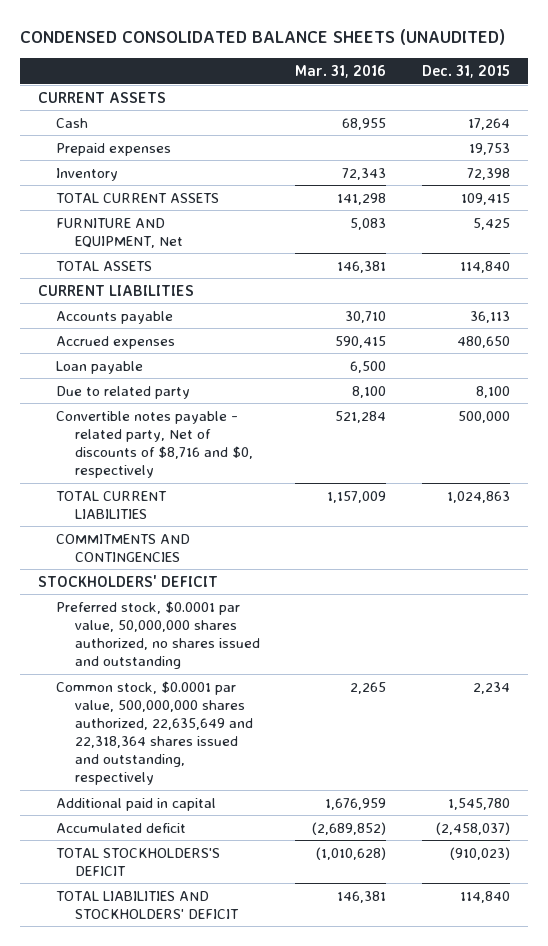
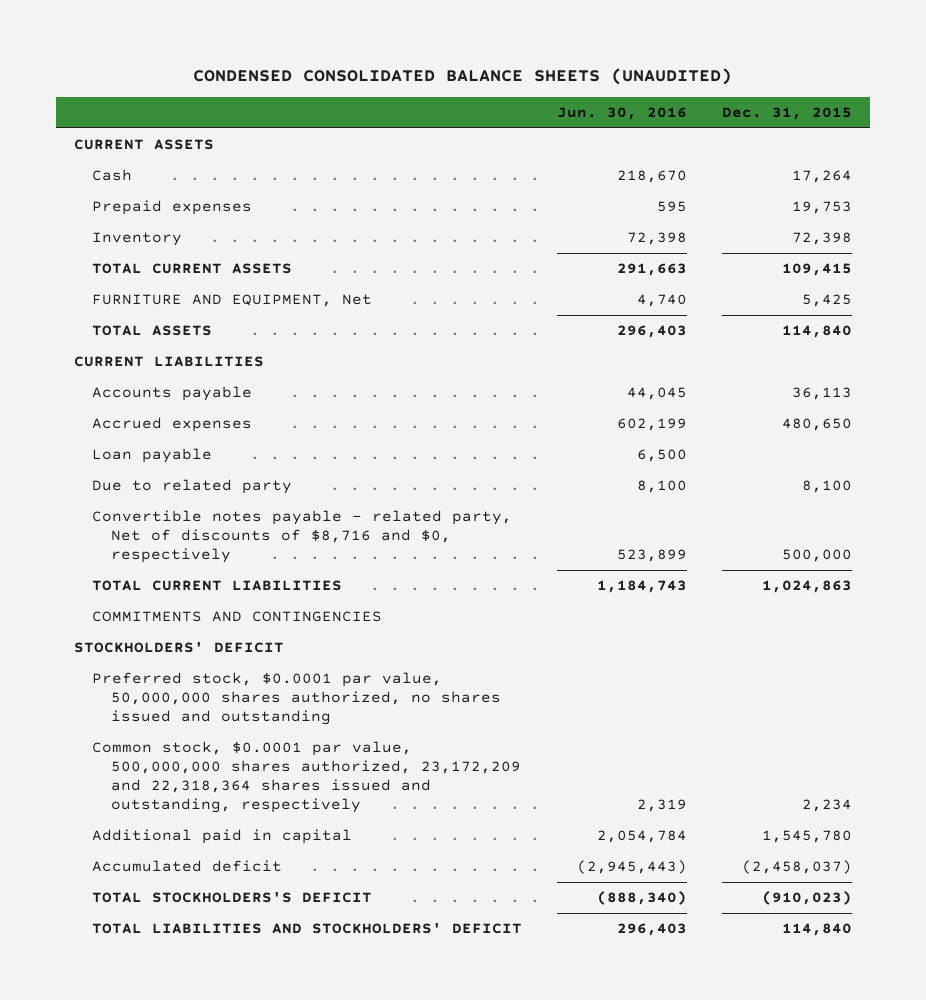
- | Mar. 31, 2016 | Dec. 31, 2015
+ | Jun. 30, 2016 | Dec. 31, 2015
- Common stock, $0.0001 par value, 500,000,000 shares authorized, 22,635,649 and 22,318,364 shares issued and outstanding, respectively | 2,265 | 2,234
+ Common stock, $0.0001 par value, 500,000,000 shares authorized, 23,172,209 and 22,318,364 shares issued and outstanding, respectively | 2,319 | 2,234

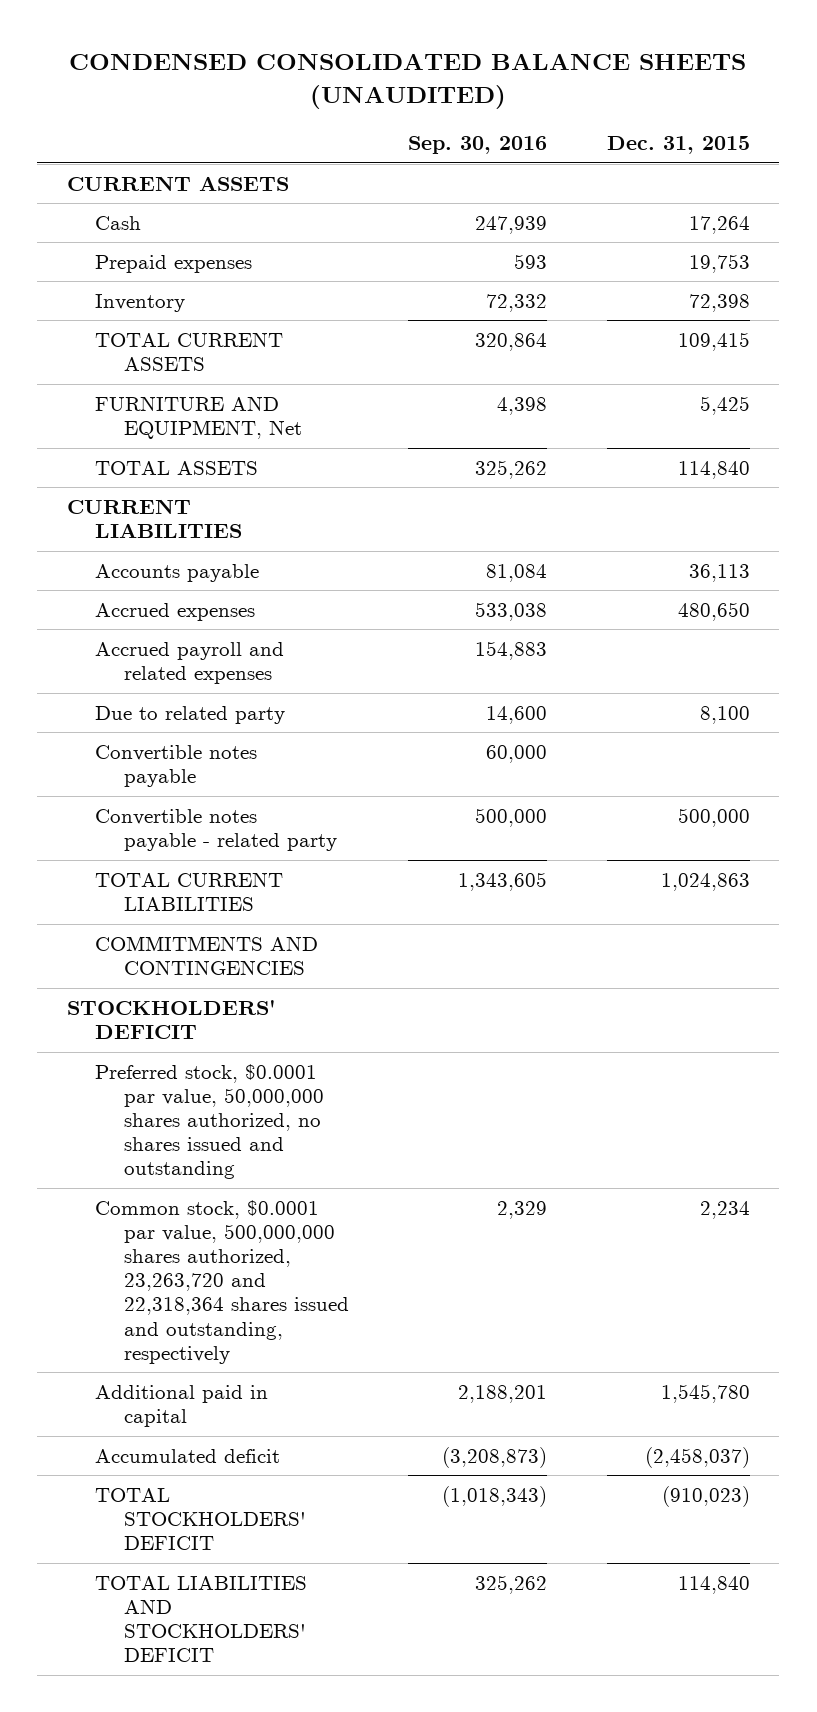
- | Jun. 30, 2016 | Dec. 31, 2015
+ | Sep. 30, 2016 | Dec. 31, 2015
- Loan payable | 6,500 |
+ Accrued payroll and related expenses | 154,883 |
- Convertible notes payable - related party, Net of discounts of $8,716 and $0, respectively | 523,899 | 500,000
+ Convertible notes payable | 60,000 |
+ Convertible notes payable - related party | 500,000 | 500,000
- Common stock, $0.0001 par value, 500,000,000 shares authorized, 23,172,209 and 22,318,364 shares issued and outstanding, respectively | 2,319 | 2,234
+ Common stock, $0.0001 par value, 500,000,000 shares authorized, 23,263,720 and 22,318,364 shares issued and outstanding, respectively | 2,329 | 2,234
- TOTAL STOCKHOLDERS'S DEFICIT | (888,340) | (910,023)
+ TOTAL STOCKHOLDERS' DEFICIT | (1,018,343) | (910,023)

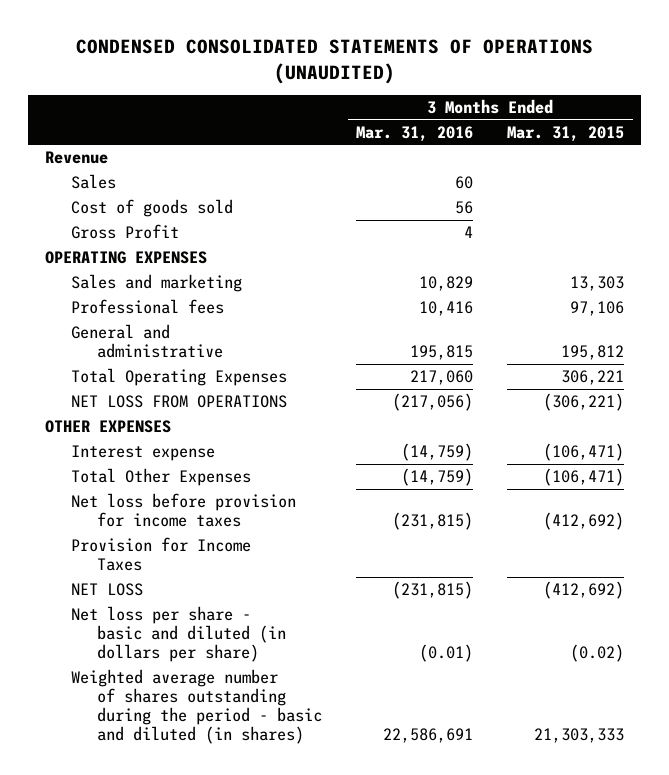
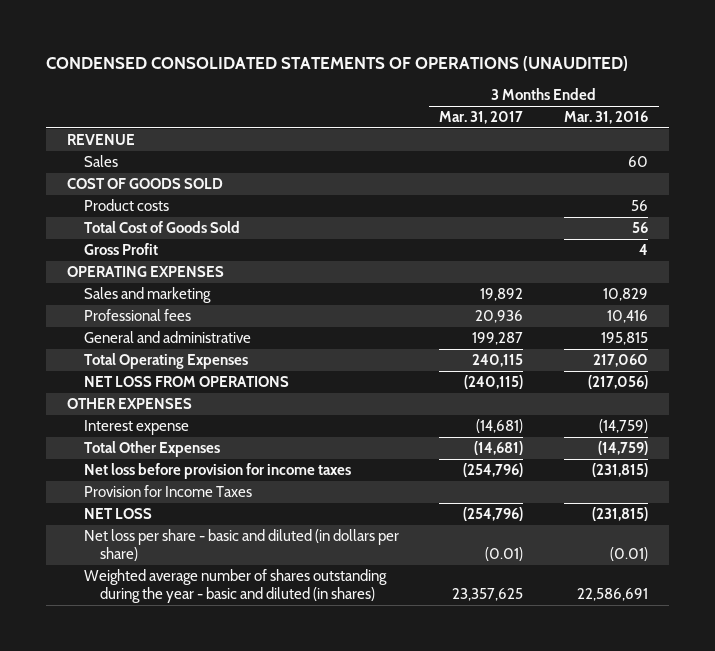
- | 3 Months Ended Mar. 31, 2016 | 3 Months Ended Mar. 31, 2015
+ | 3 Months Ended Mar. 31, 2017 | 3 Months Ended Mar. 31, 2016
- Revenue
+ REVENUE
- Cost of goods sold | 56 |
+ COST OF GOODS SOLD
+ Product costs | | 56
+ Total Cost of Goods Sold | | 56
- Weighted average number of shares outstanding during the period - basic and diluted (in shares) | 22,586,691 | 21,303,333
+ Weighted average number of shares outstanding during the year - basic and diluted (in shares) | 23,357,625 | 22,586,691

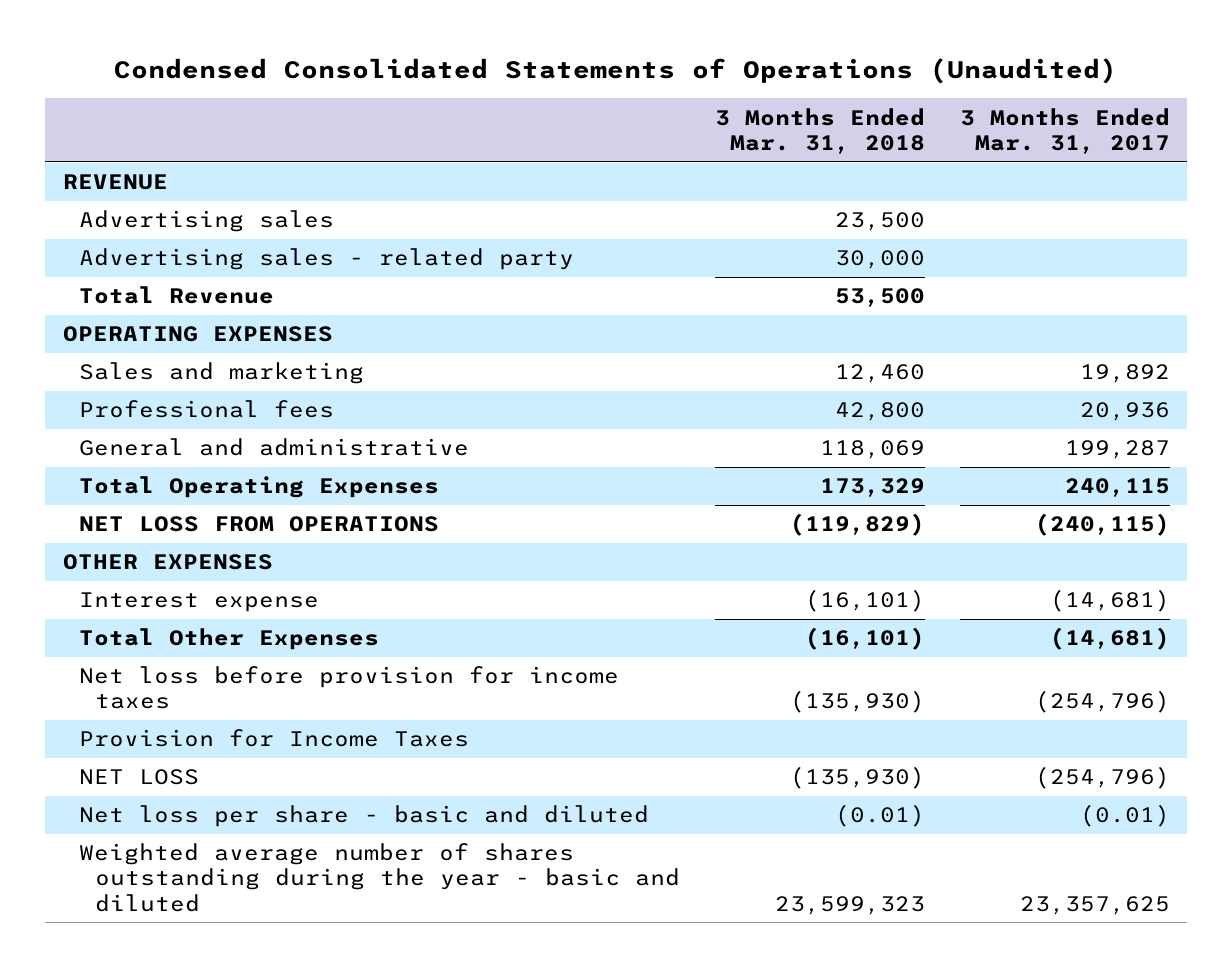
- CONDENSED CONSOLIDATED STATEMENTS OF OPERATIONS (UNAUDITED)
+ Condensed Consolidated Statements of Operations (Unaudited)
- | 3 Months Ended Mar. 31, 2017 | 3 Months Ended Mar. 31, 2016
+ | 3 Months Ended Mar. 31, 2018 | 3 Months Ended Mar. 31, 2017
- Sales | | 60
- COST OF GOODS SOLD
- Product costs | | 56
- Total Cost of Goods Sold | | 56
- Gross Profit | | 4
+ Advertising sales | 23,500 |
+ Advertising sales - related party | 30,000 |
+ Total Revenue | 53,500 |
- Net loss per share - basic and diluted (in dollars per share) | (0.01) | (0.01)
- Weighted average number of shares outstanding during the year - basic and diluted (in shares) | 23,357,625 | 22,586,691
+ Net loss per share - basic and diluted | (0.01) | (0.01)
+ Weighted average number of shares outstanding during the year - basic and diluted | 23,599,323 | 23,357,625

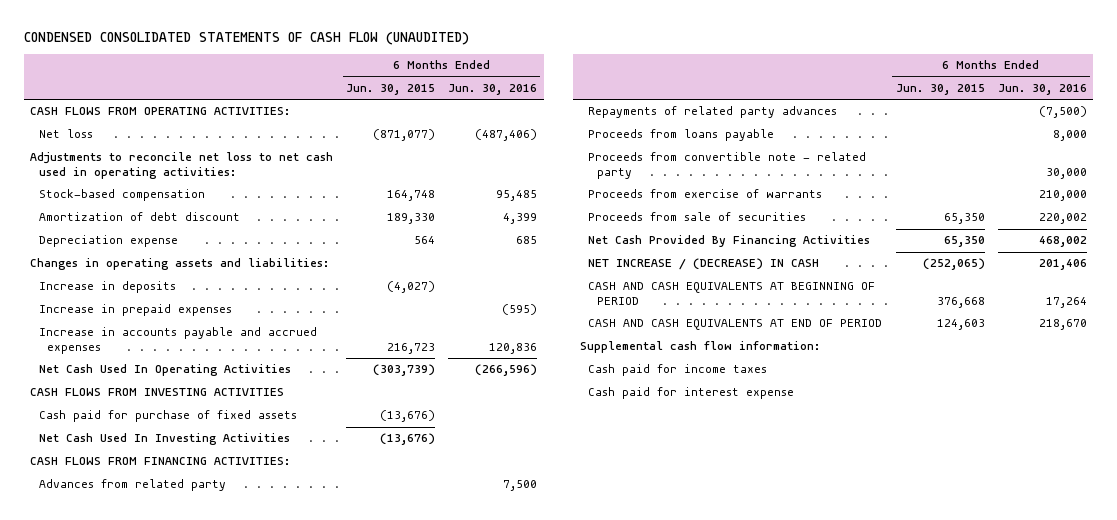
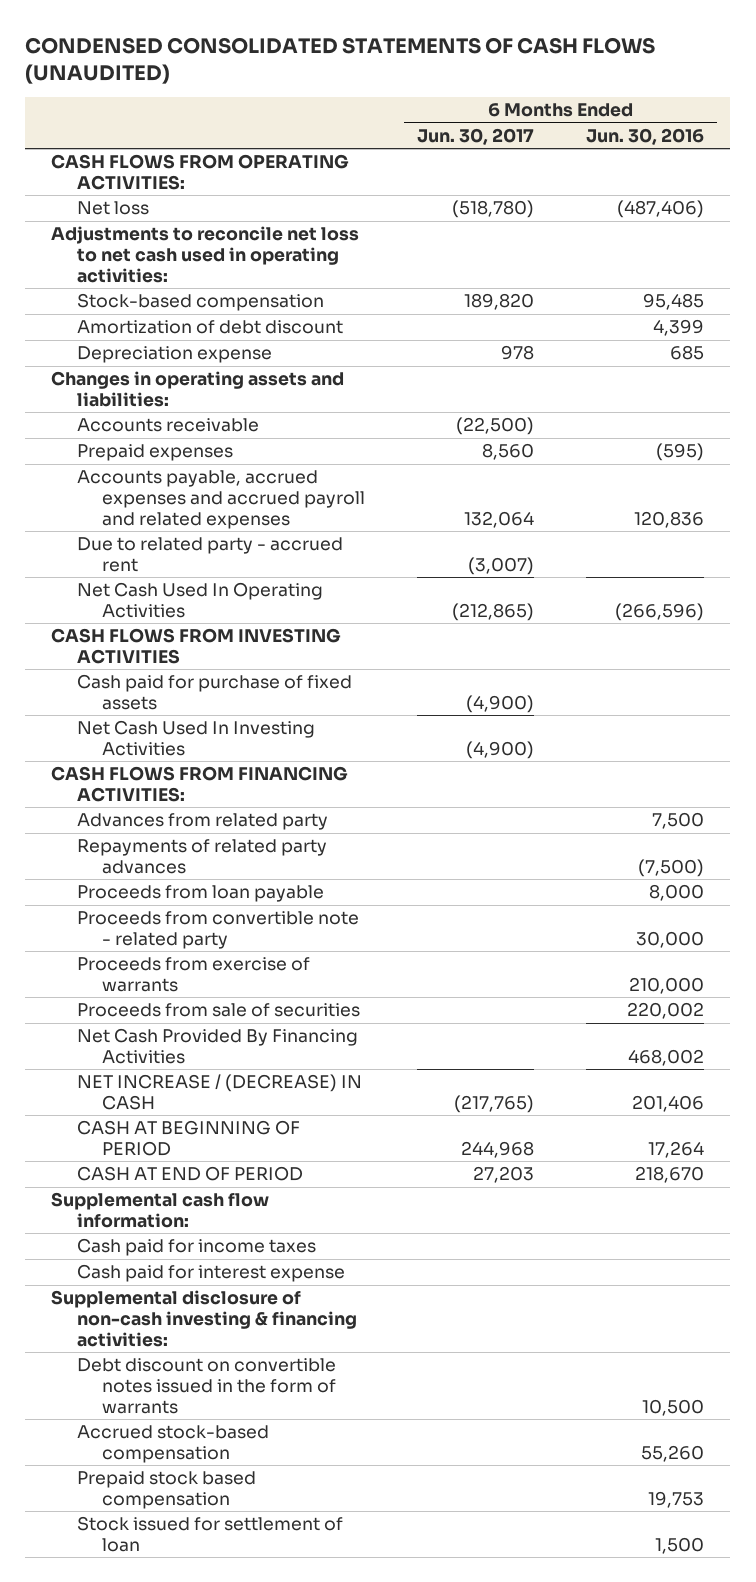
- CONDENSED CONSOLIDATED STATEMENTS OF CASH FLOW (UNAUDITED)
+ CONDENSED CONSOLIDATED STATEMENTS OF CASH FLOWS (UNAUDITED)
- | 6 Months Ended Jun. 30, 2015 | 6 Months Ended Jun. 30, 2016
+ | 6 Months Ended Jun. 30, 2017 | 6 Months Ended Jun. 30, 2016
- Increase in deposits | (4,027) |
- Increase in prepaid expenses | | (595)
- Increase in accounts payable and accrued expenses | 216,723 | 120,836
+ Accounts receivable | (22,500) |
+ Prepaid expenses | 8,560 | (595)
+ Accounts payable, accrued expenses and accrued payroll and related expenses | 132,064 | 120,836
+ Due to related party - accrued rent | (3,007) |
- Proceeds from loans payable | | 8,000
+ Proceeds from loan payable | | 8,000
- CASH AND CASH EQUIVALENTS AT BEGINNING OF PERIOD | 376,668 | 17,264
- CASH AND CASH EQUIVALENTS AT END OF PERIOD | 124,603 | 218,670
+ CASH AT BEGINNING OF PERIOD | 244,968 | 17,264
+ CASH AT END OF PERIOD | 27,203 | 218,670
+ Supplemental disclosure of non-cash investing & financing activities:
+ Debt discount on convertible notes issued in the form of warrants | | 10,500
+ Accrued stock-based compensation | | 55,260
+ Prepaid stock based compensation | | 19,753
+ Stock issued for settlement of loan | | 1,500

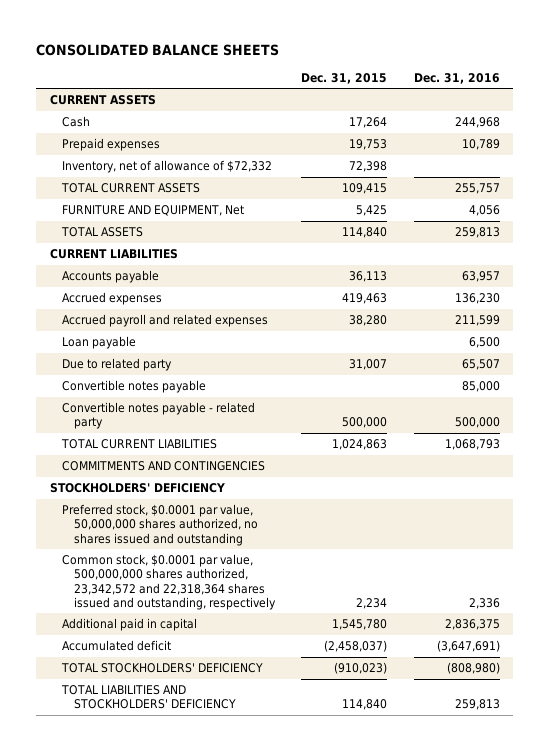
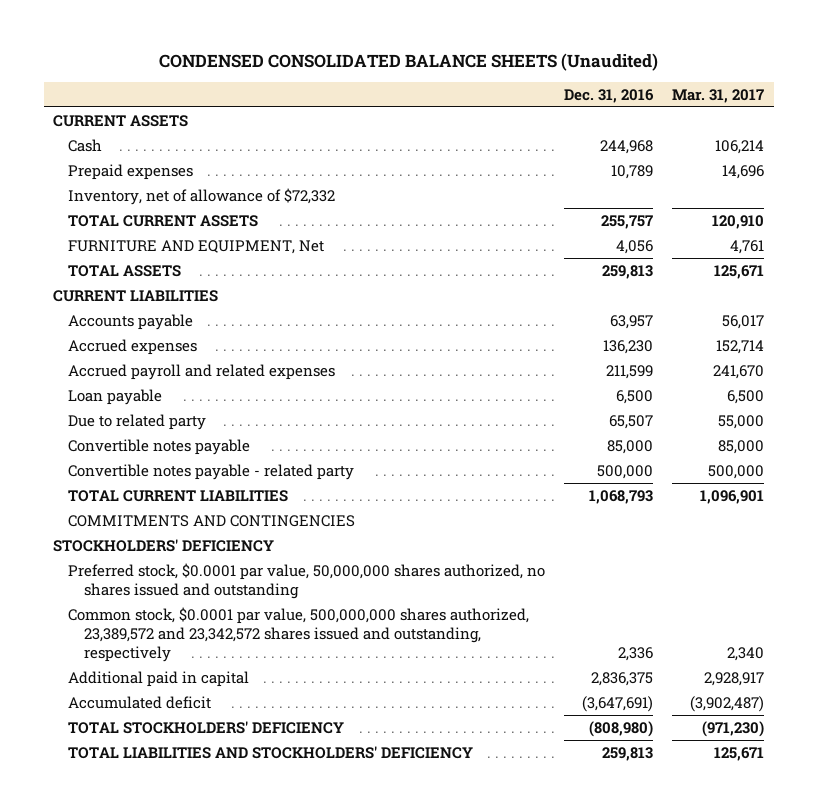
- CONSOLIDATED BALANCE SHEETS
+ CONDENSED CONSOLIDATED BALANCE SHEETS (Unaudited)
- | Dec. 31, 2015 | Dec. 31, 2016
+ | Dec. 31, 2016 | Mar. 31, 2017
- Common stock, $0.0001 par value, 500,000,000 shares authorized, 23,342,572 and 22,318,364 shares issued and outstanding, respectively | 2,234 | 2,336
+ Common stock, $0.0001 par value, 500,000,000 shares authorized, 23,389,572 and 23,342,572 shares issued and outstanding, respectively | 2,336 | 2,340

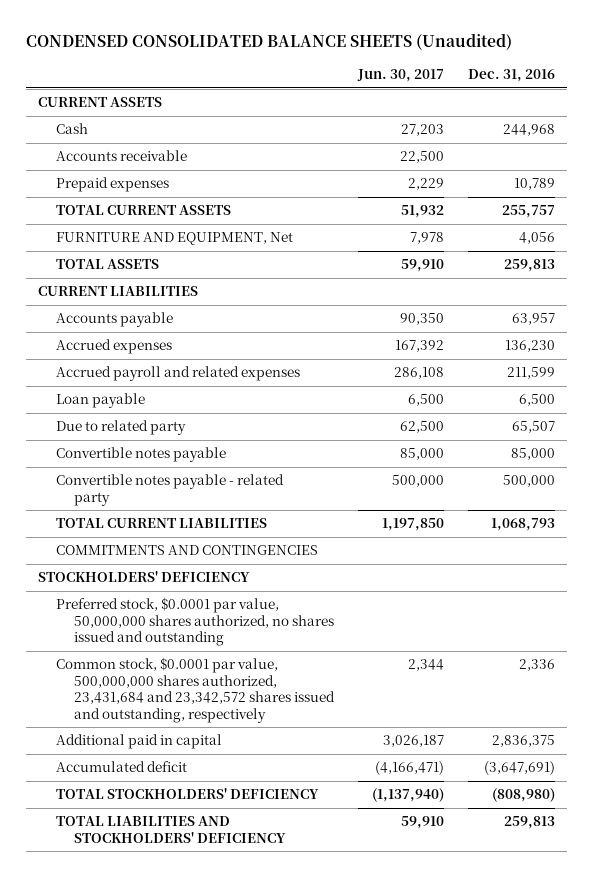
- | Dec. 31, 2016 | Mar. 31, 2017
+ | Jun. 30, 2017 | Dec. 31, 2016
+ Accounts receivable | 22,500 |
- Inventory, net of allowance of $72,332
- Common stock, $0.0001 par value, 500,000,000 shares authorized, 23,389,572 and 23,342,572 shares issued and outstanding, respectively | 2,336 | 2,340
+ Common stock, $0.0001 par value, 500,000,000 shares authorized, 23,431,684 and 23,342,572 shares issued and outstanding, respectively | 2,344 | 2,336

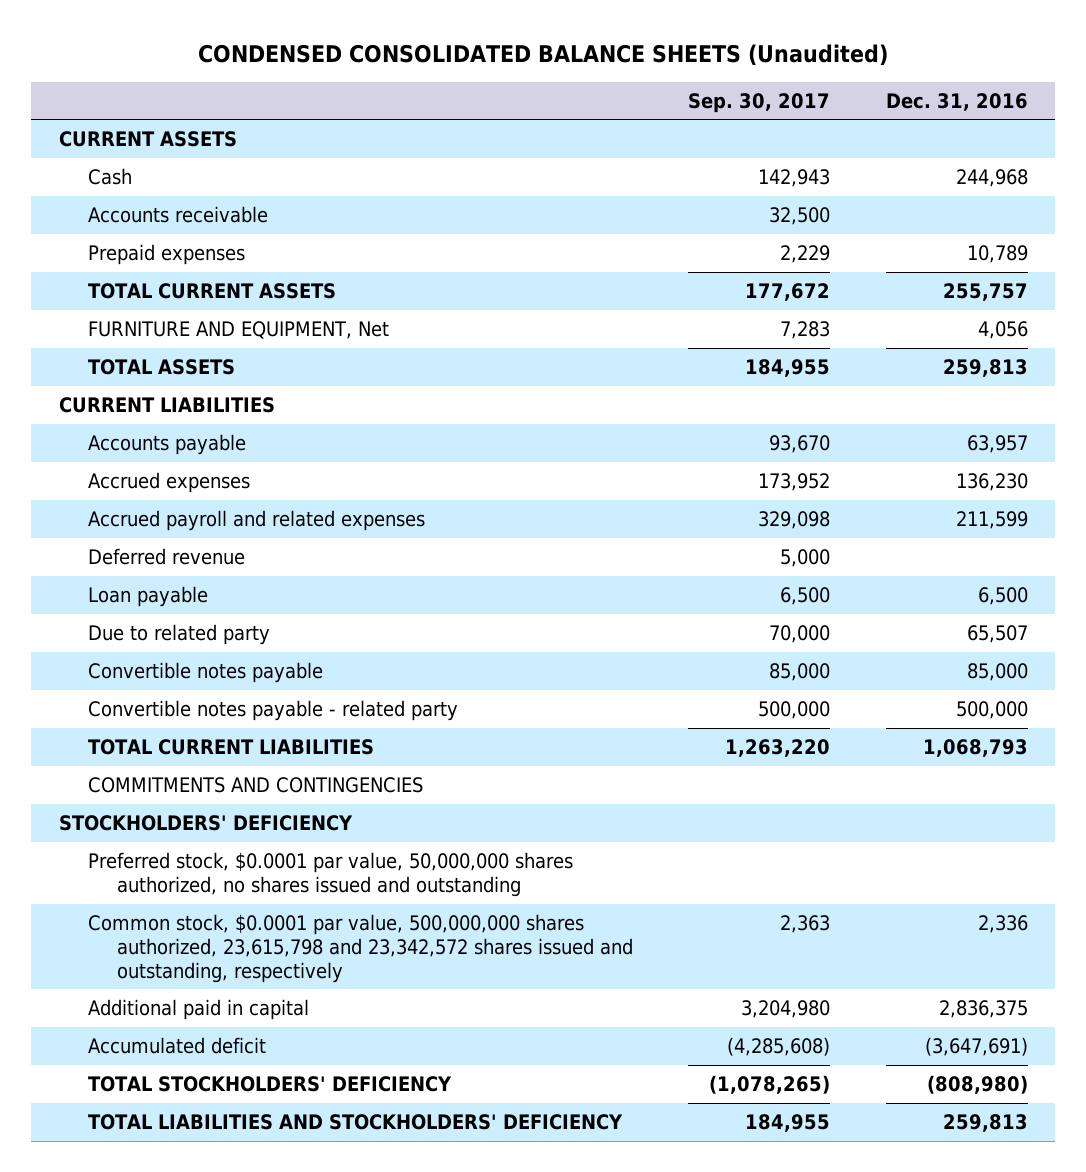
- | Jun. 30, 2017 | Dec. 31, 2016
+ | Sep. 30, 2017 | Dec. 31, 2016
+ Deferred revenue | 5,000 |
- Common stock, $0.0001 par value, 500,000,000 shares authorized, 23,431,684 and 23,342,572 shares issued and outstanding, respectively | 2,344 | 2,336
+ Common stock, $0.0001 par value, 500,000,000 shares authorized, 23,615,798 and 23,342,572 shares issued and outstanding, respectively | 2,363 | 2,336

